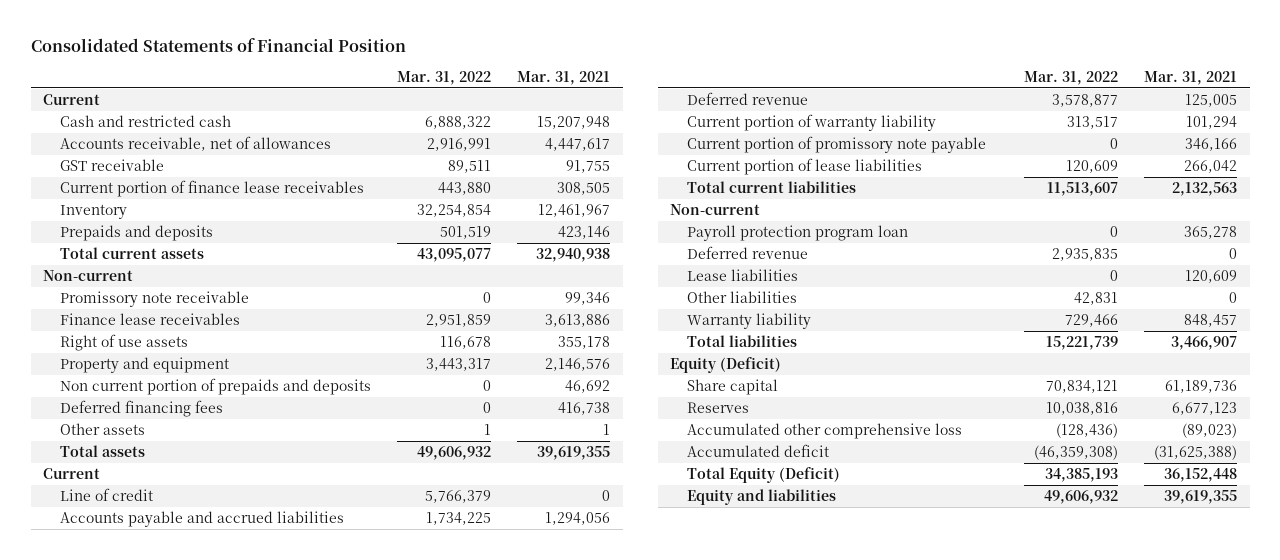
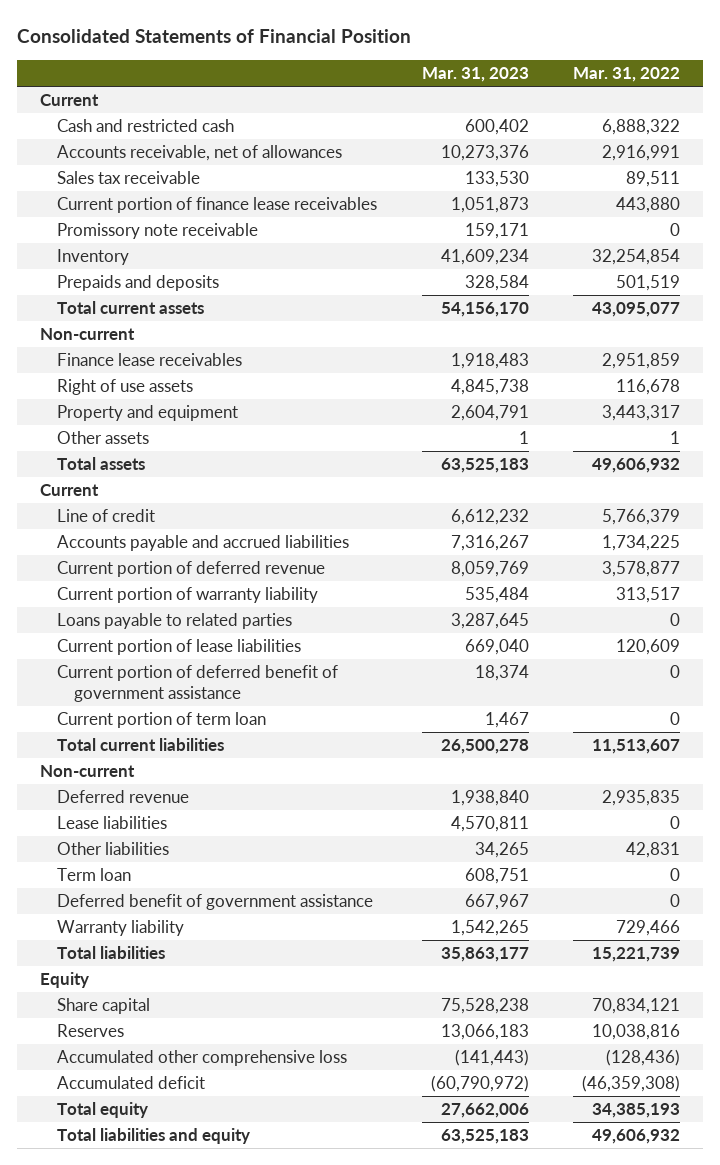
- | Mar. 31, 2022 | Mar. 31, 2021
+ | Mar. 31, 2023 | Mar. 31, 2022
- GST receivable | 89,511 | 91,755
+ Sales tax receivable | 133,530 | 89,511
moved up: Promissory note receivable | 159,171 | 0
- Non current portion of prepaids and deposits | 0 | 46,692
- Deferred financing fees | 0 | 416,738
- Deferred revenue | 3,578,877 | 125,005
+ Current portion of deferred revenue | 8,059,769 | 3,578,877
- Current portion of promissory note payable | 0 | 346,166
+ Loans payable to related parties | 3,287,645 | 0
+ Current portion of deferred benefit of government assistance | 18,374 | 0
+ Current portion of term loan | 1,467 | 0
- Payroll protection program loan | 0 | 365,278
+ Term loan | 608,751 | 0
+ Deferred benefit of government assistance | 667,967 | 0
- Equity (Deficit)
+ Equity
- Total Equity (Deficit) | 34,385,193 | 36,152,448
- Equity and liabilities | 49,606,932 | 39,619,355
+ Total equity | 27,662,006 | 34,385,193
+ Total liabilities and equity | 63,525,183 | 49,606,932

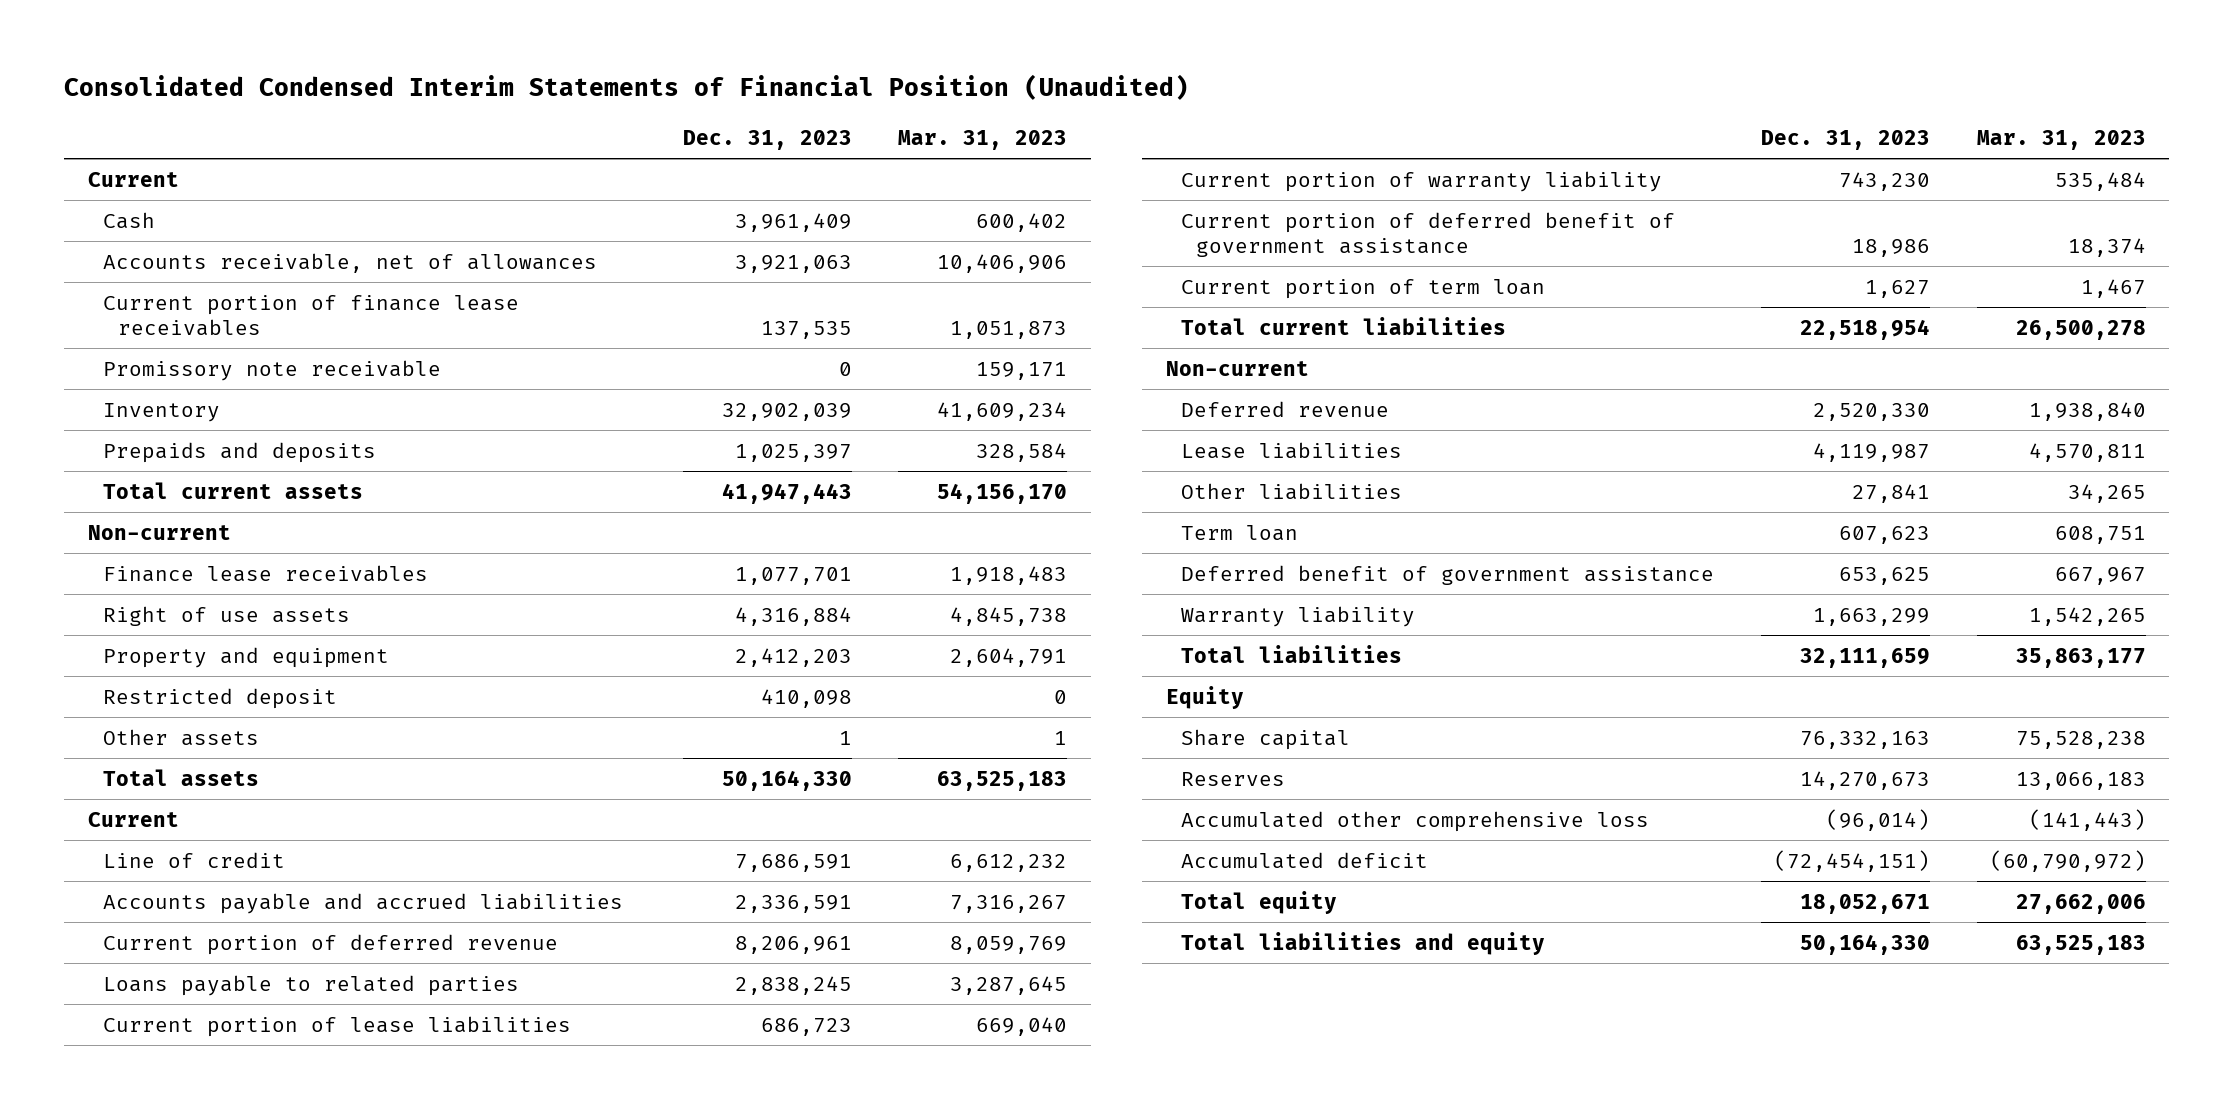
- Consolidated Statements of Financial Position
+ Consolidated Condensed Interim Statements of Financial Position (Unaudited)
- | Mar. 31, 2023 | Mar. 31, 2022
+ | Dec. 31, 2023 | Mar. 31, 2023
- Cash and restricted cash | 600,402 | 6,888,322
- Accounts receivable, net of allowances | 10,273,376 | 2,916,991
- Sales tax receivable | 133,530 | 89,511
+ Cash | 3,961,409 | 600,402
+ Accounts receivable, net of allowances | 3,921,063 | 10,406,906
+ Restricted deposit | 410,098 | 0
moved down: Current portion of warranty liability | 743,230 | 535,484

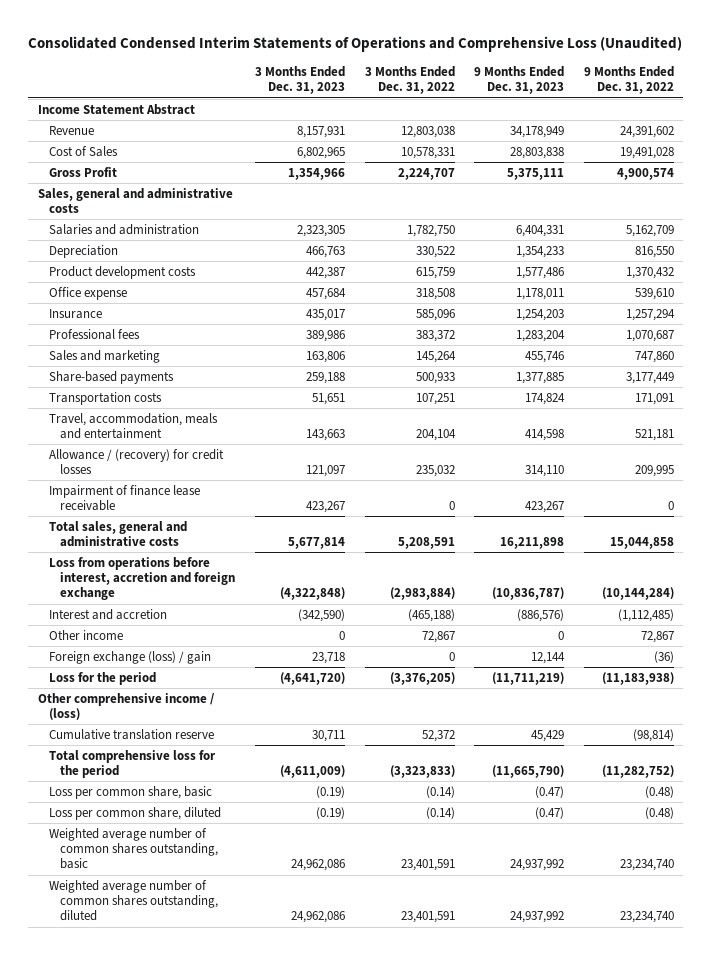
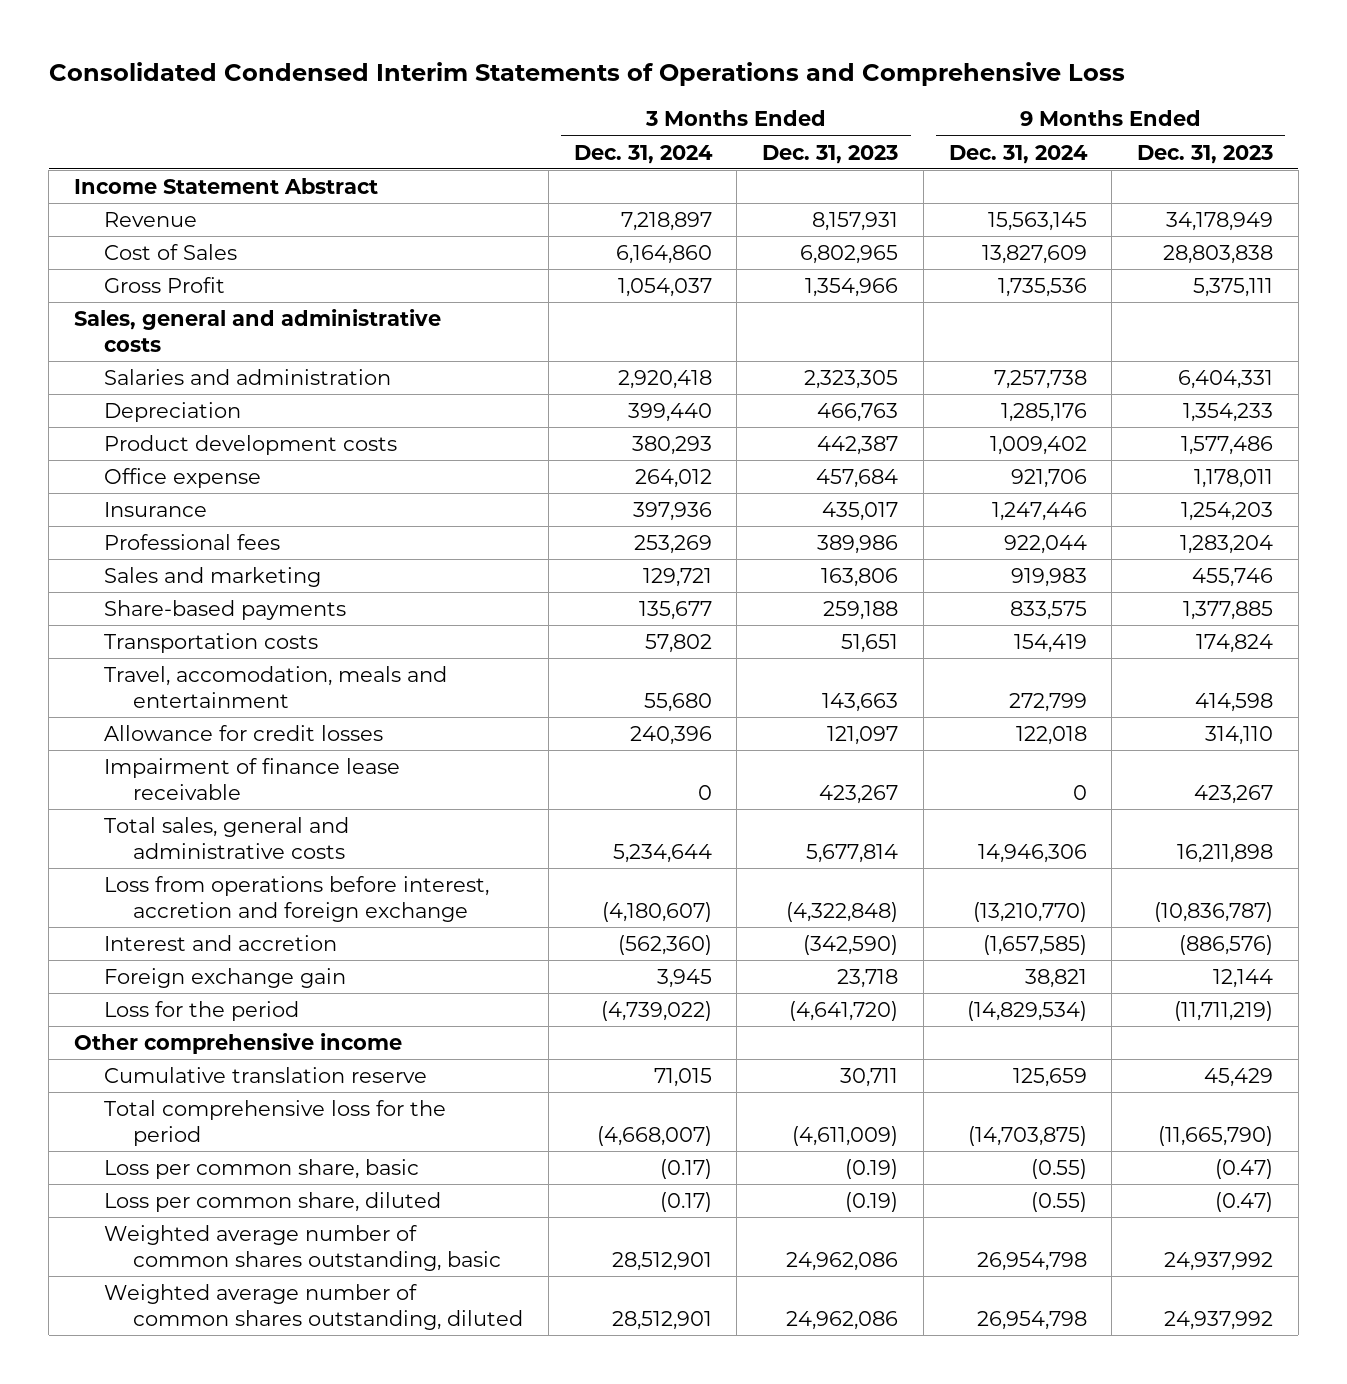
- Consolidated Condensed Interim Statements of Operations and Comprehensive Loss (Unaudited)
+ Consolidated Condensed Interim Statements of Operations and Comprehensive Loss
- | 3 Months Ended Dec. 31, 2023 | 3 Months Ended Dec. 31, 2022 | 9 Months Ended Dec. 31, 2023 | 9 Months Ended Dec. 31, 2022
+ | 3 Months Ended Dec. 31, 2024 | 3 Months Ended Dec. 31, 2023 | 9 Months Ended Dec. 31, 2024 | 9 Months Ended Dec. 31, 2023
- Travel, accommodation, meals and entertainment | 143,663 | 204,104 | 414,598 | 521,181
- Allowance / (recovery) for credit losses | 121,097 | 235,032 | 314,110 | 209,995
+ Travel, accomodation, meals and entertainment | 55,680 | 143,663 | 272,799 | 414,598
+ Allowance for credit losses | 240,396 | 121,097 | 122,018 | 314,110
- Other income | 0 | 72,867 | 0 | 72,867
- Foreign exchange (loss) / gain | 23,718 | 0 | 12,144 | (36)
+ Foreign exchange gain | 3,945 | 23,718 | 38,821 | 12,144
- Other comprehensive income / (loss)
+ Other comprehensive income

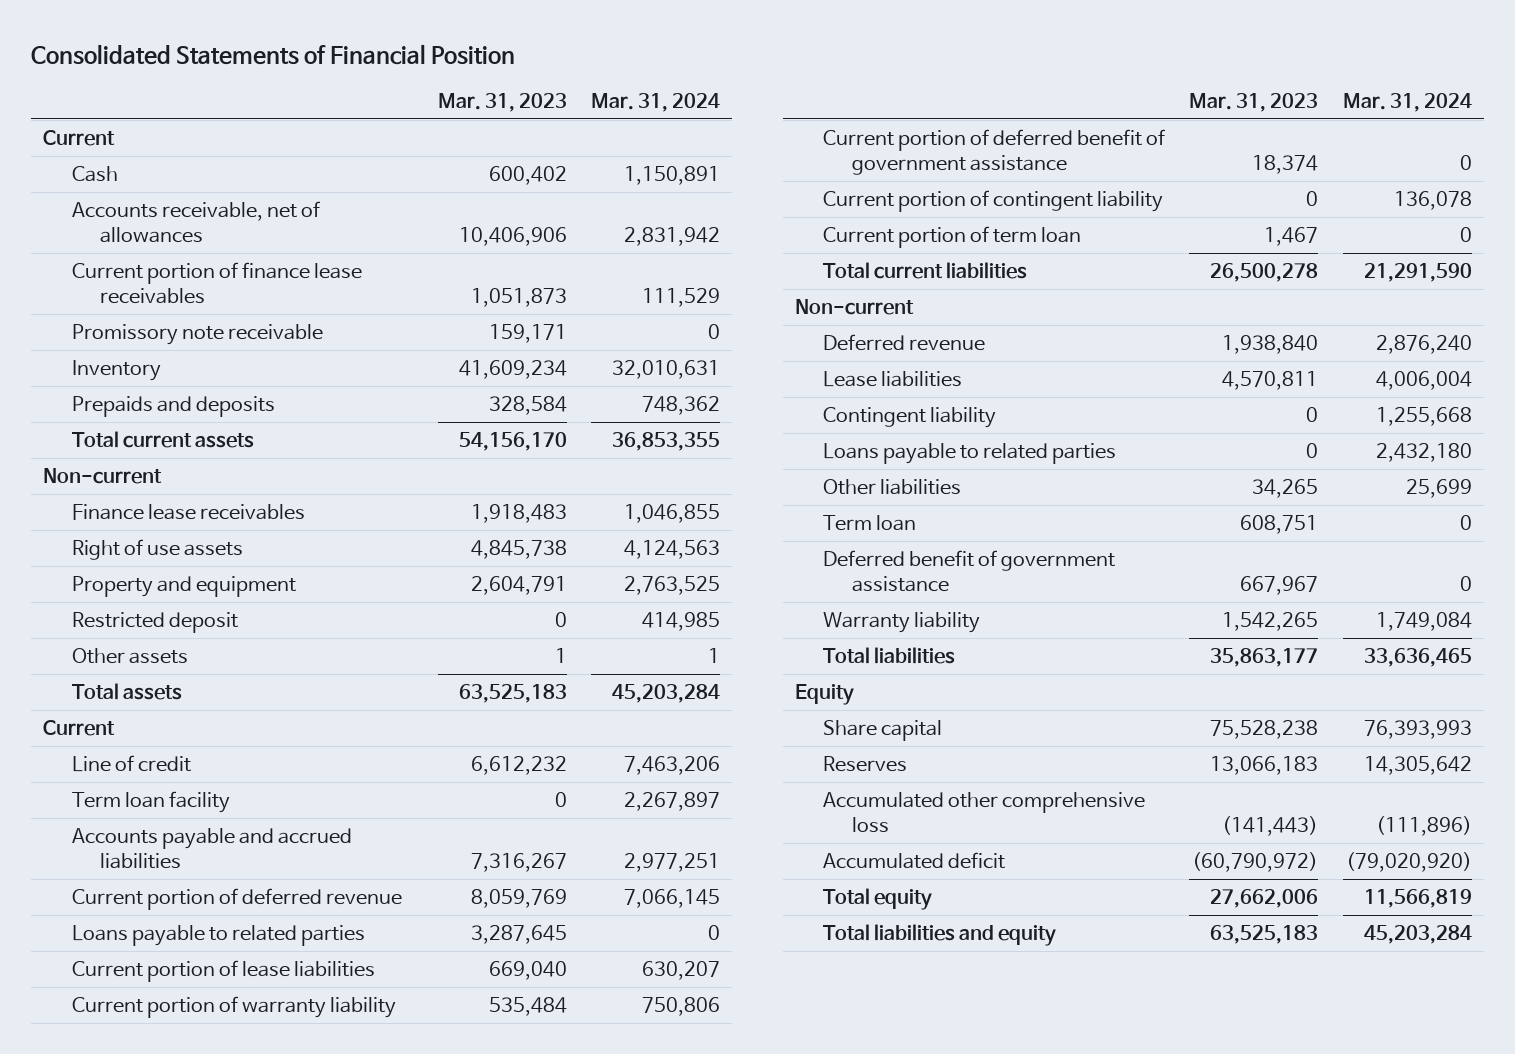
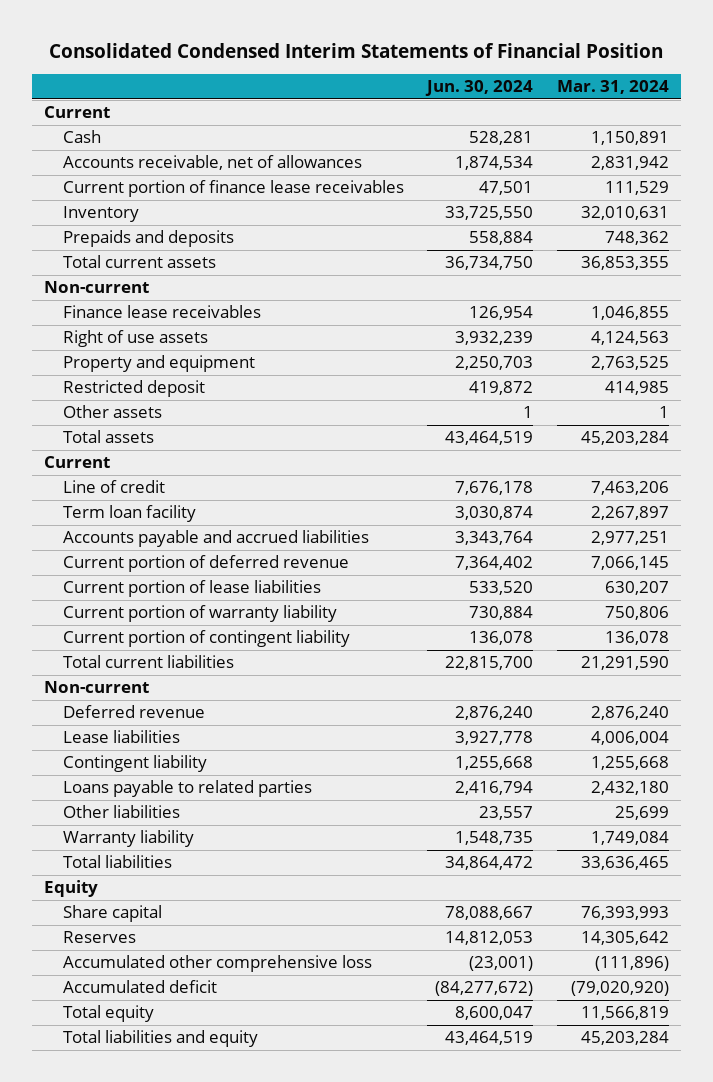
- Consolidated Statements of Financial Position
+ Consolidated Condensed Interim Statements of Financial Position
- | Mar. 31, 2023 | Mar. 31, 2024
+ | Jun. 30, 2024 | Mar. 31, 2024
- Promissory note receivable | 159,171 | 0
- Loans payable to related parties | 3,287,645 | 0
- Current portion of deferred benefit of government assistance | 18,374 | 0
- Current portion of term loan | 1,467 | 0
- Term loan | 608,751 | 0
- Deferred benefit of government assistance | 667,967 | 0

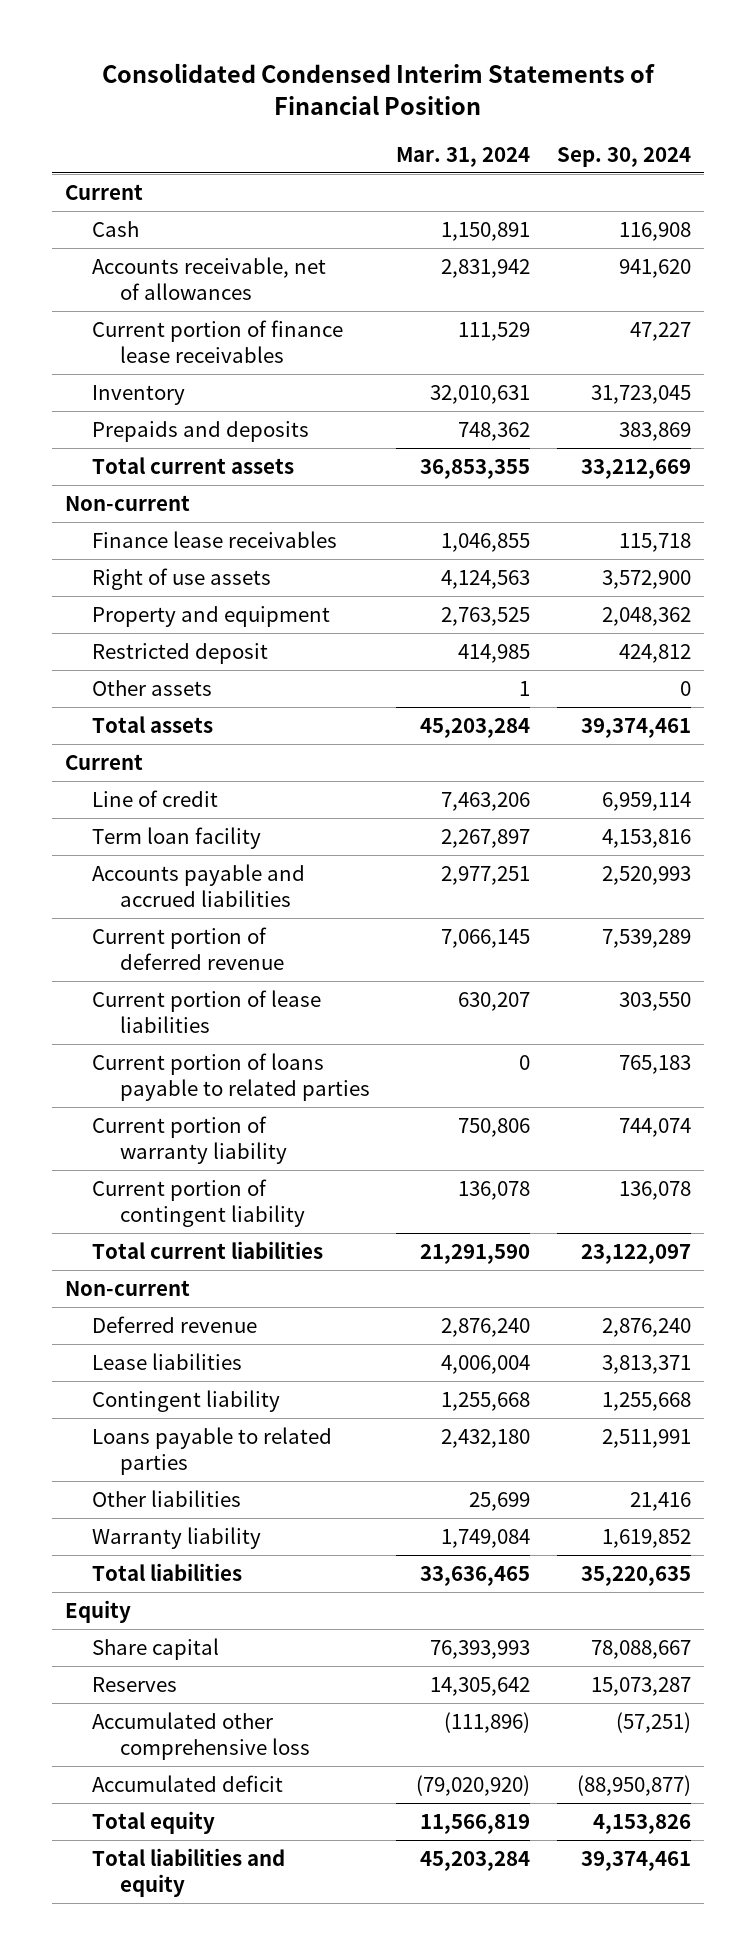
- | Jun. 30, 2024 | Mar. 31, 2024
+ | Mar. 31, 2024 | Sep. 30, 2024
+ Current portion of loans payable to related parties | 0 | 765,183

